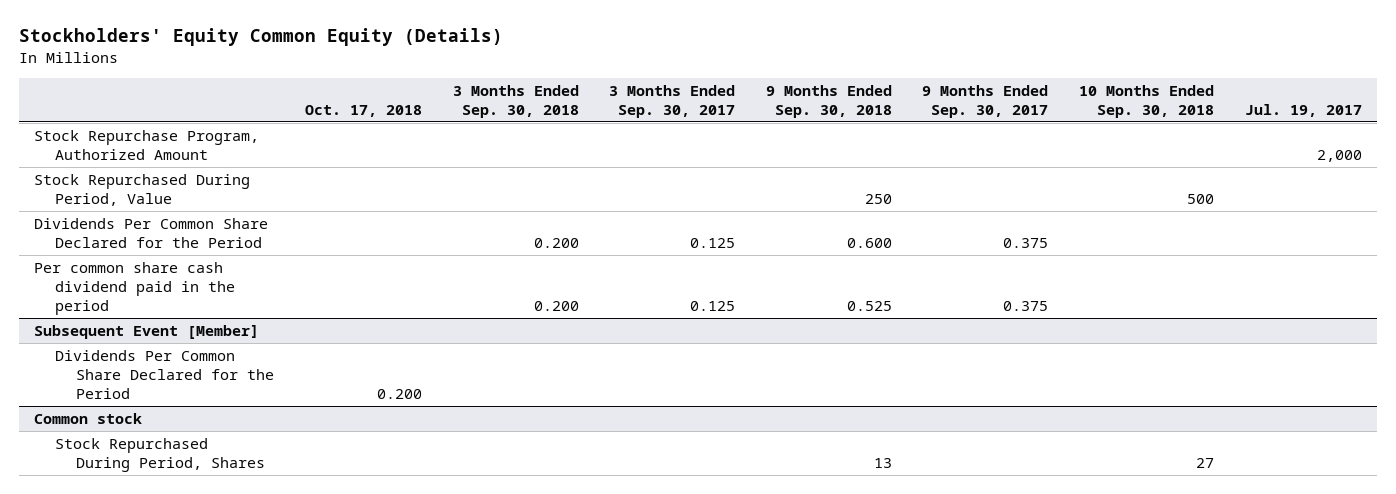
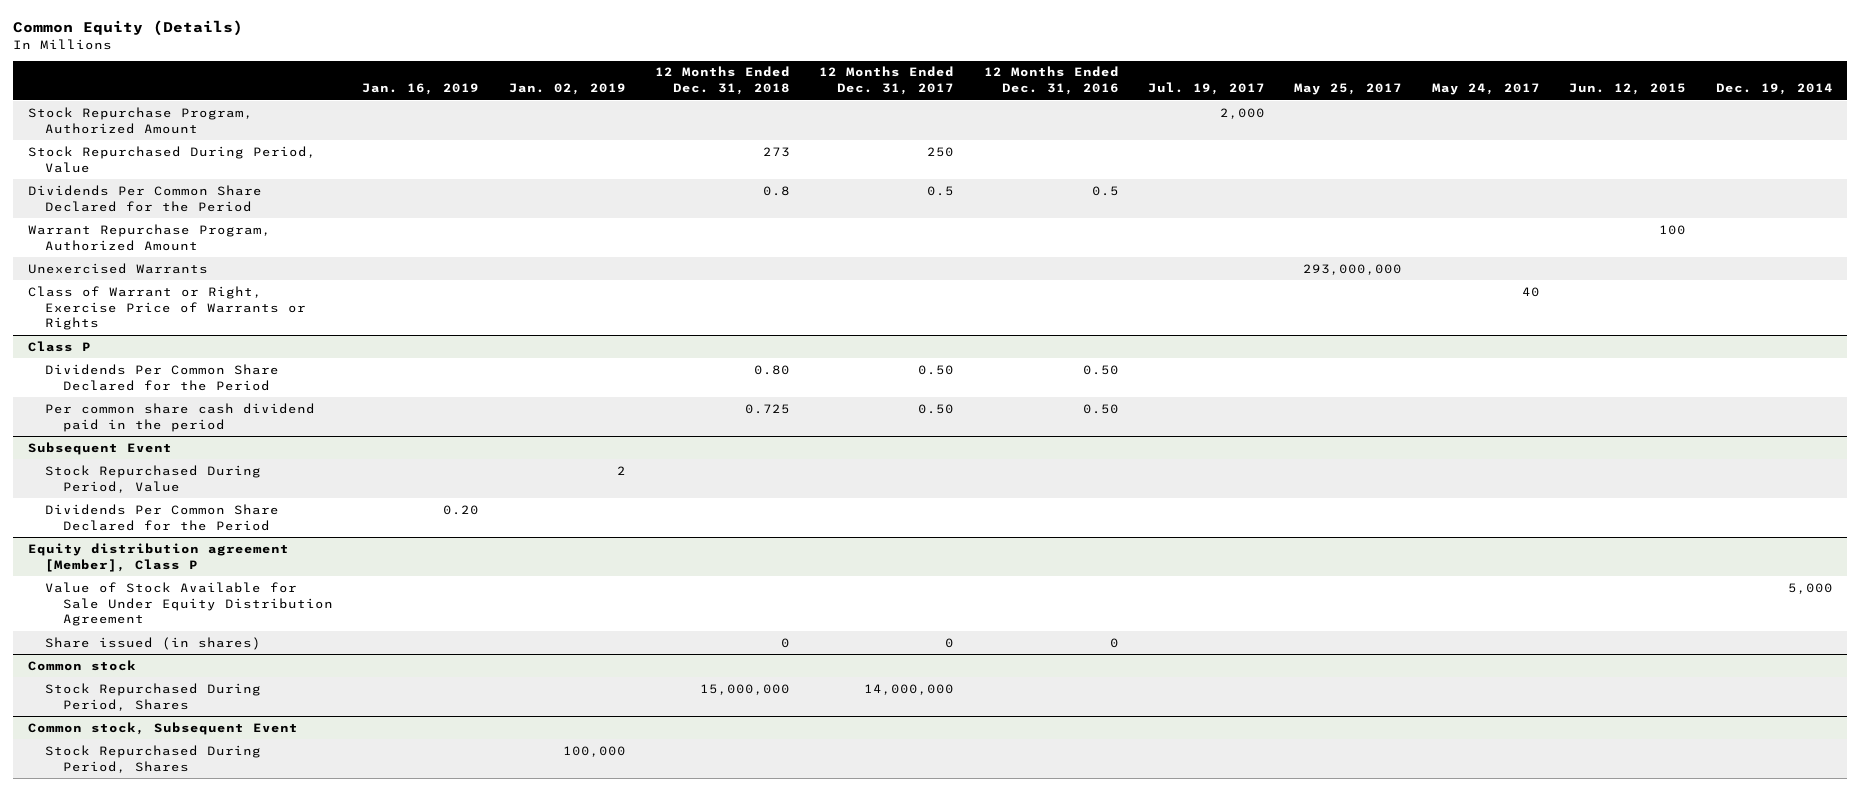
- Stockholders' Equity Common Equity (Details)
+ Common Equity (Details)
- | Oct. 17, 2018 | 3 Months Ended Sep. 30, 2018 | 3 Months Ended Sep. 30, 2017 | 9 Months Ended Sep. 30, 2018 | 9 Months Ended Sep. 30, 2017 | 10 Months Ended Sep. 30, 2018 | Jul. 19, 2017
+ | Jan. 16, 2019 | Jan. 02, 2019 | 12 Months Ended Dec. 31, 2018 | 12 Months Ended Dec. 31, 2017 | 12 Months Ended Dec. 31, 2016 | Jul. 19, 2017 | May 25, 2017 | May 24, 2017 | Jun. 12, 2015 | Dec. 19, 2014
- Per common share cash dividend paid in the period | | 0.200 | 0.125 | 0.525 | 0.375 | |
- Subsequent Event [Member]
+ Warrant Repurchase Program, Authorized Amount | | | | | | | | | 100 |
+ Unexercised Warrants | | | | | | | 293,000,000 | | |
+ Class of Warrant or Right, Exercise Price of Warrants or Rights | | | | | | | | 40 | |
+ Class P
+ Dividends Per Common Share Declared for the Period | | | 0.80 | 0.50 | 0.50 | | | | |
+ Per common share cash dividend paid in the period | | | 0.725 | 0.50 | 0.50 | | | | |
+ Subsequent Event
+ Stock Repurchased During Period, Value | | 2 | | | | | | | |
+ Equity distribution agreement [Member], Class P
+ Value of Stock Available for Sale Under Equity Distribution Agreement | | | | | | | | | | 5,000
+ Share issued (in shares) | | | 0 | 0 | 0 | | | | |
+ Common stock, Subsequent Event
+ Stock Repurchased During Period, Shares | | 100,000 | | | | | | | |

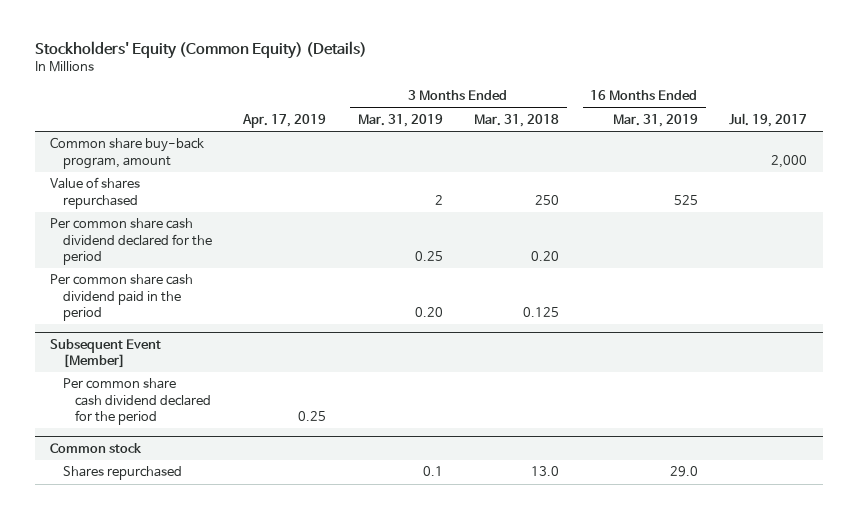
- Common Equity (Details)
+ Stockholders' Equity (Common Equity) (Details)
- | Jan. 16, 2019 | Jan. 02, 2019 | 12 Months Ended Dec. 31, 2018 | 12 Months Ended Dec. 31, 2017 | 12 Months Ended Dec. 31, 2016 | Jul. 19, 2017 | May 25, 2017 | May 24, 2017 | Jun. 12, 2015 | Dec. 19, 2014
+ | Apr. 17, 2019 | 3 Months Ended Mar. 31, 2019 | 3 Months Ended Mar. 31, 2018 | 16 Months Ended Mar. 31, 2019 | Jul. 19, 2017
- Stock Repurchase Program, Authorized Amount | | | | | | 2,000 | | | |
- Stock Repurchased During Period, Value | | | 273 | 250 | | | | | |
- Dividends Per Common Share Declared for the Period | | | 0.8 | 0.5 | 0.5 | | | | |
- Warrant Repurchase Program, Authorized Amount | | | | | | | | | 100 |
- Unexercised Warrants | | | | | | | 293,000,000 | | |
- Class of Warrant or Right, Exercise Price of Warrants or Rights | | | | | | | | 40 | |
- Class P
- Dividends Per Common Share Declared for the Period | | | 0.80 | 0.50 | 0.50 | | | | |
- Per common share cash dividend paid in the period | | | 0.725 | 0.50 | 0.50 | | | | |
- Subsequent Event
- Stock Repurchased During Period, Value | | 2 | | | | | | | |
- Dividends Per Common Share Declared for the Period | 0.20 | | | | | | | | |
- Equity distribution agreement [Member], Class P
- Value of Stock Available for Sale Under Equity Distribution Agreement | | | | | | | | | | 5,000
- Share issued (in shares) | | | 0 | 0 | 0 | | | | |
+ Common share buy-back program, amount | | | | | 2,000
+ Value of shares repurchased | | 2 | 250 | 525 |
+ Per common share cash dividend declared for the period | | 0.25 | 0.20 | |
+ Per common share cash dividend paid in the period | | 0.20 | 0.125 | |
+ Subsequent Event [Member]
+ Per common share cash dividend declared for the period | 0.25 | | | |
@ Common stock
- Stock Repurchased During Period, Shares | | | 15,000,000 | 14,000,000 | | | | | |
- Common stock, Subsequent Event
- Stock Repurchased During Period, Shares | | 100,000 | | | | | | | |
@ Common stock
+ Shares repurchased | | 0.1 | 13.0 | 29.0 |

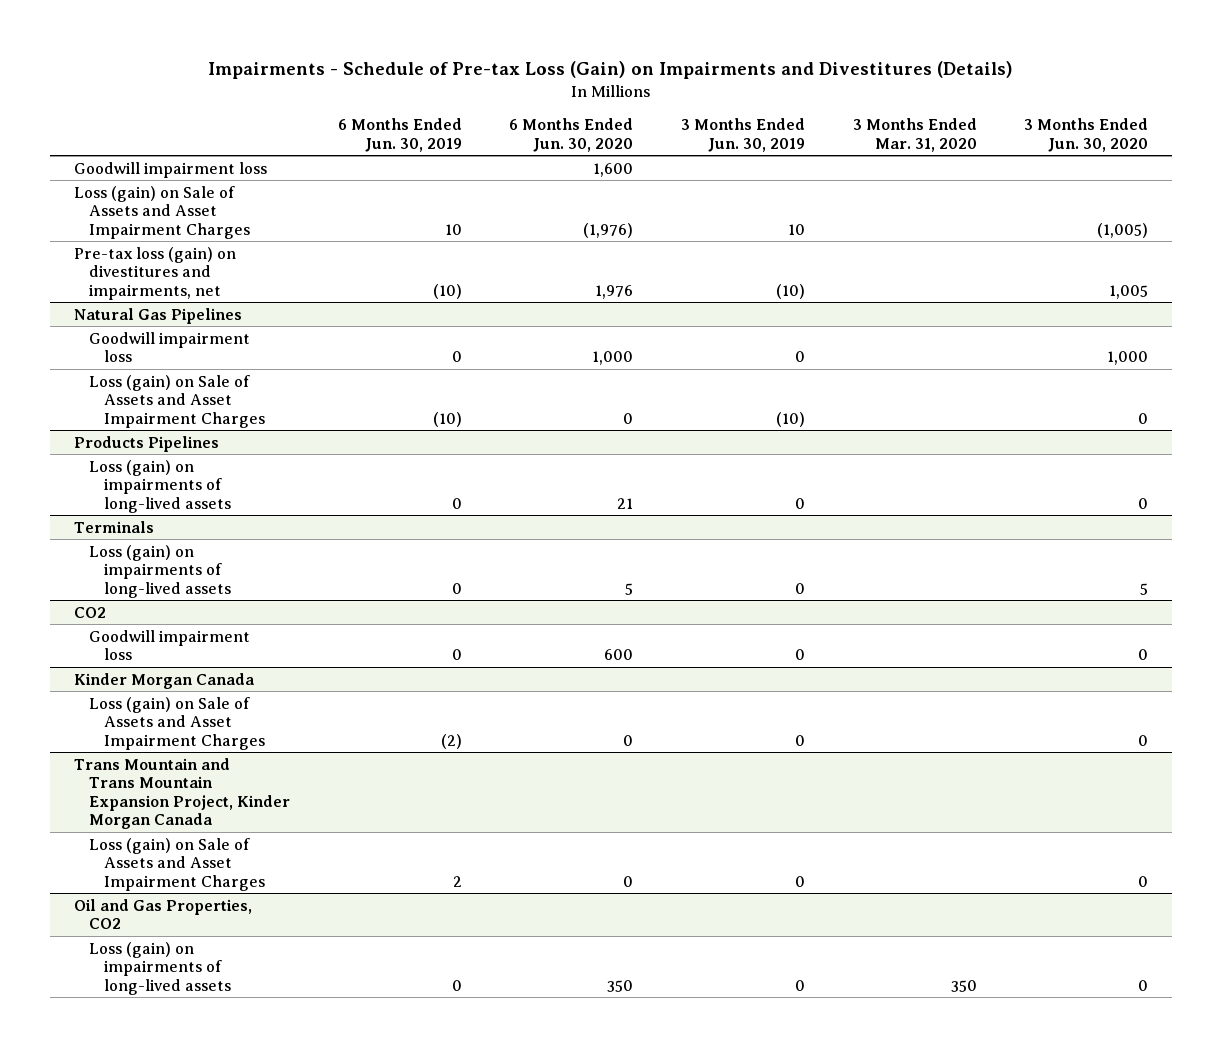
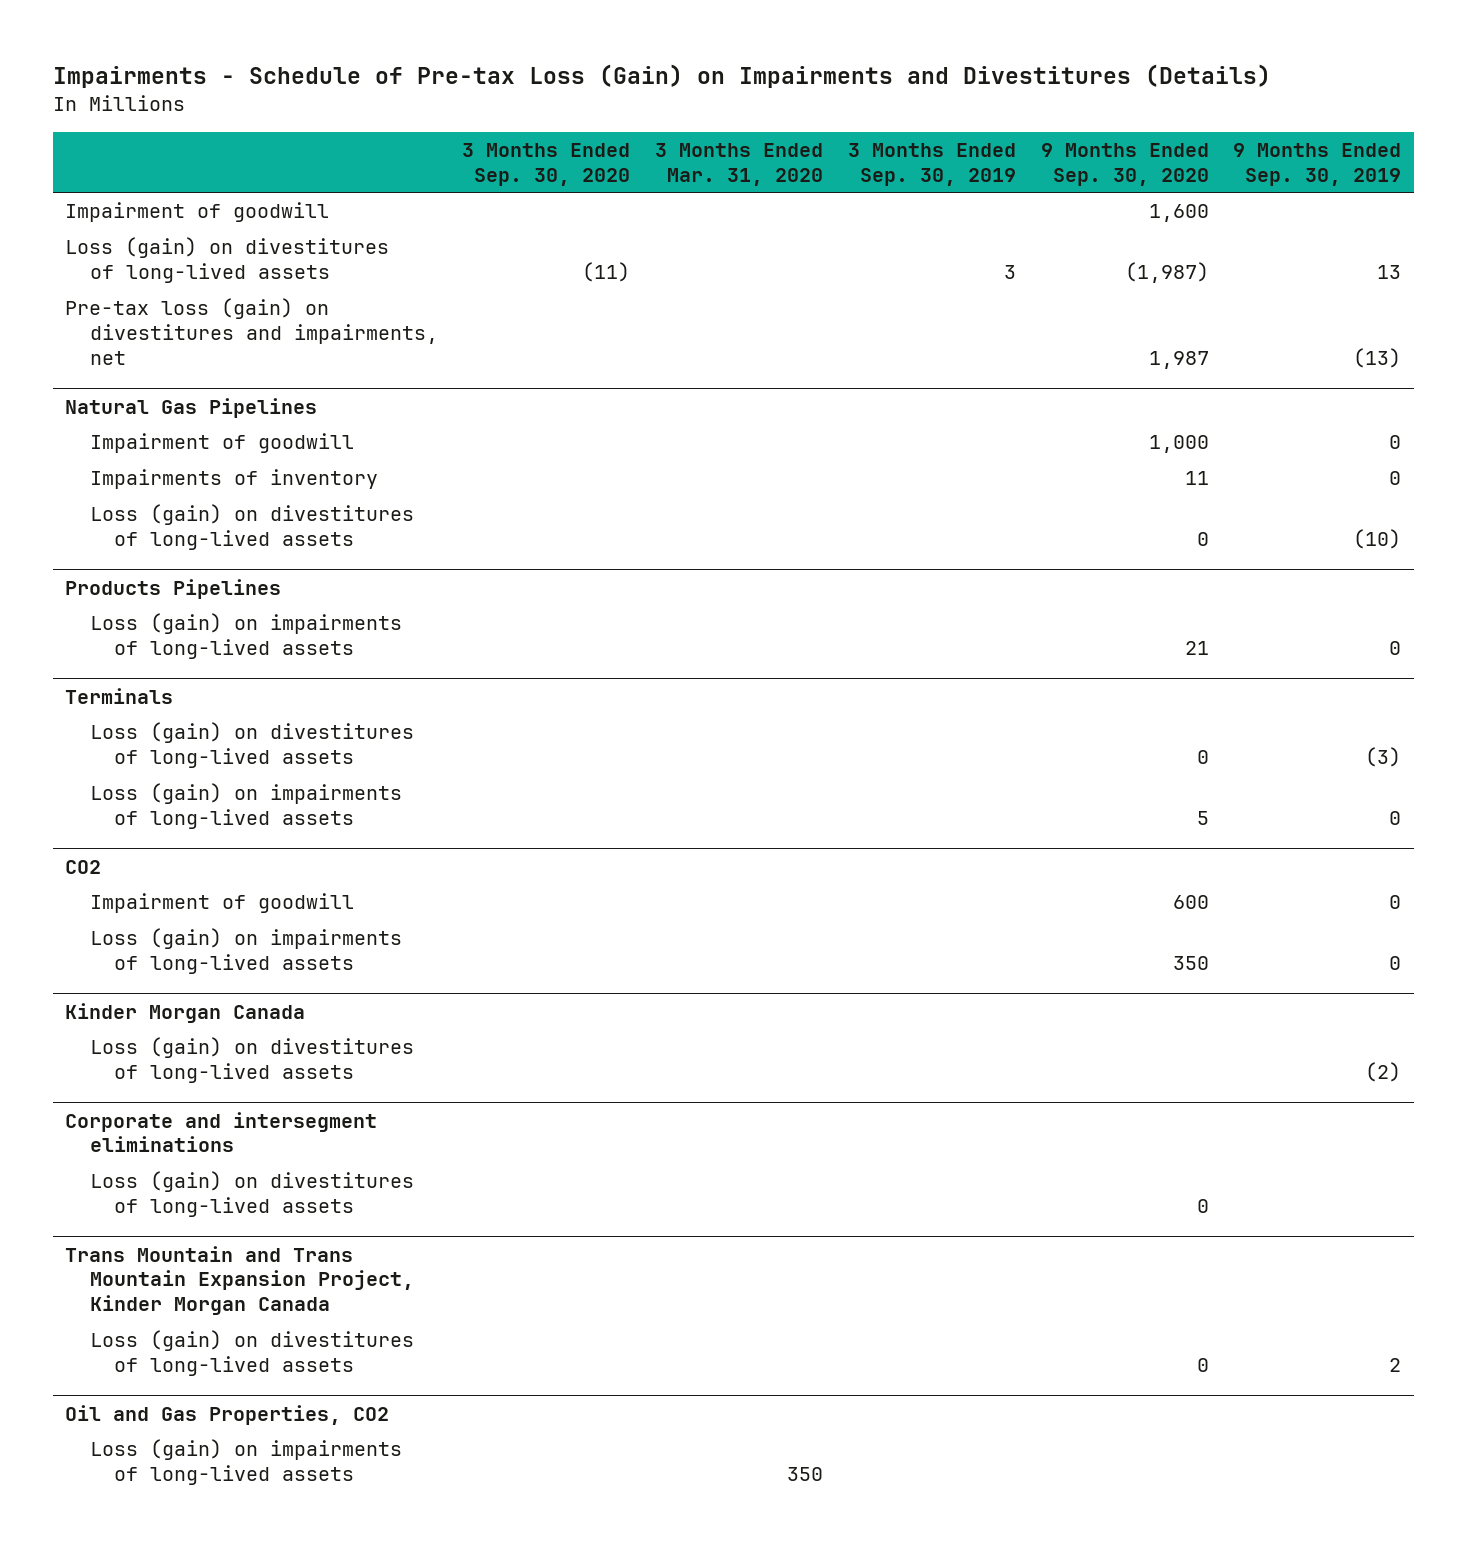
- | 6 Months Ended Jun. 30, 2019 | 6 Months Ended Jun. 30, 2020 | 3 Months Ended Jun. 30, 2019 | 3 Months Ended Mar. 31, 2020 | 3 Months Ended Jun. 30, 2020
+ | 3 Months Ended Sep. 30, 2020 | 3 Months Ended Mar. 31, 2020 | 3 Months Ended Sep. 30, 2019 | 9 Months Ended Sep. 30, 2020 | 9 Months Ended Sep. 30, 2019
- Goodwill impairment loss | | 1,600 | | |
- Loss (gain) on Sale of Assets and Asset Impairment Charges | 10 | (1,976) | 10 | | (1,005)
+ Impairment of goodwill | | | | 1,600 |
+ Loss (gain) on divestitures of long-lived assets | (11) | | 3 | (1,987) | 13
@ Natural Gas Pipelines
- Goodwill impairment loss | 0 | 1,000 | 0 | | 1,000
- Loss (gain) on Sale of Assets and Asset Impairment Charges | (10) | 0 | (10) | | 0
+ Impairment of goodwill | | | | 1,000 | 0
+ Impairments of inventory | | | | 11 | 0
+ Loss (gain) on divestitures of long-lived assets | | | | 0 | (10)
@ Terminals
+ Loss (gain) on divestitures of long-lived assets | | | | 0 | (3)
@ CO2
- Goodwill impairment loss | 0 | 600 | 0 | | 0
+ Impairment of goodwill | | | | 600 | 0
+ Loss (gain) on impairments of long-lived assets | | | | 350 | 0
@ Kinder Morgan Canada
- Loss (gain) on Sale of Assets and Asset Impairment Charges | (2) | 0 | 0 | | 0
+ Loss (gain) on divestitures of long-lived assets | | | | | (2)
+ Corporate and intersegment eliminations
+ Loss (gain) on divestitures of long-lived assets | | | | 0 |
@ Trans Mountain and Trans Mountain Expansion Project, Kinder Morgan Canada
- Loss (gain) on Sale of Assets and Asset Impairment Charges | 2 | 0 | 0 | | 0
+ Loss (gain) on divestitures of long-lived assets | | | | 0 | 2

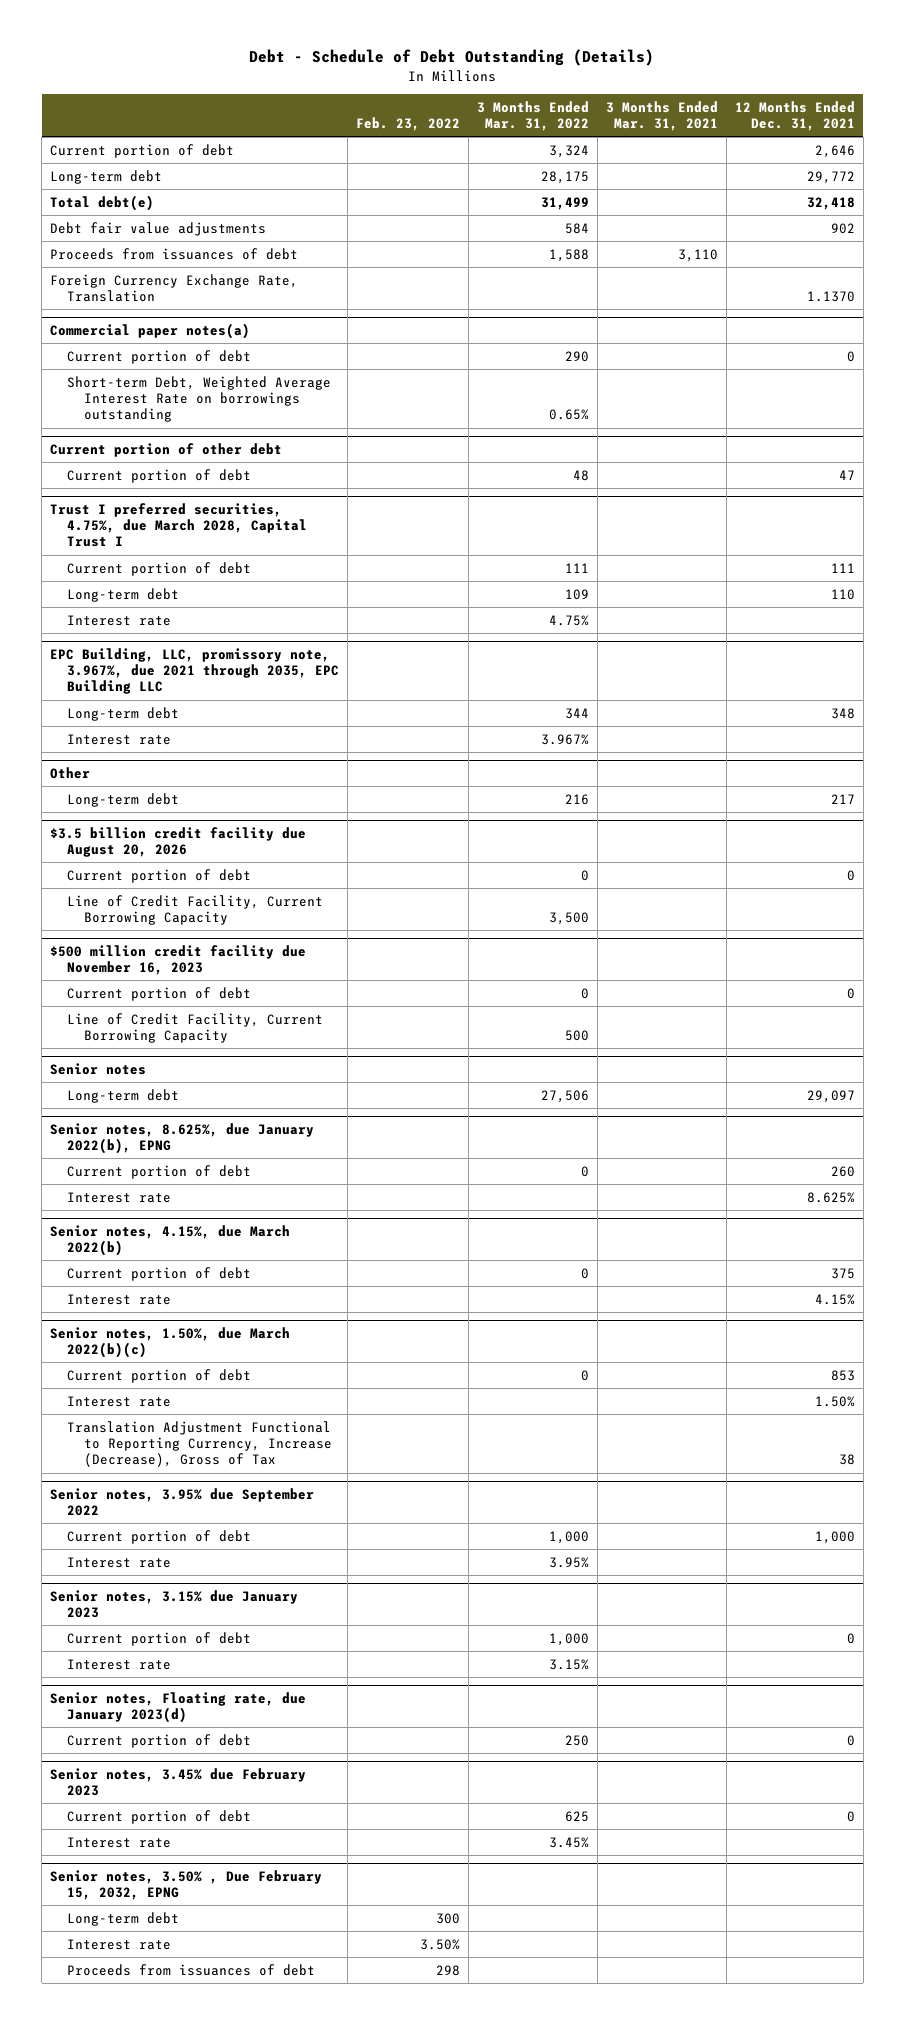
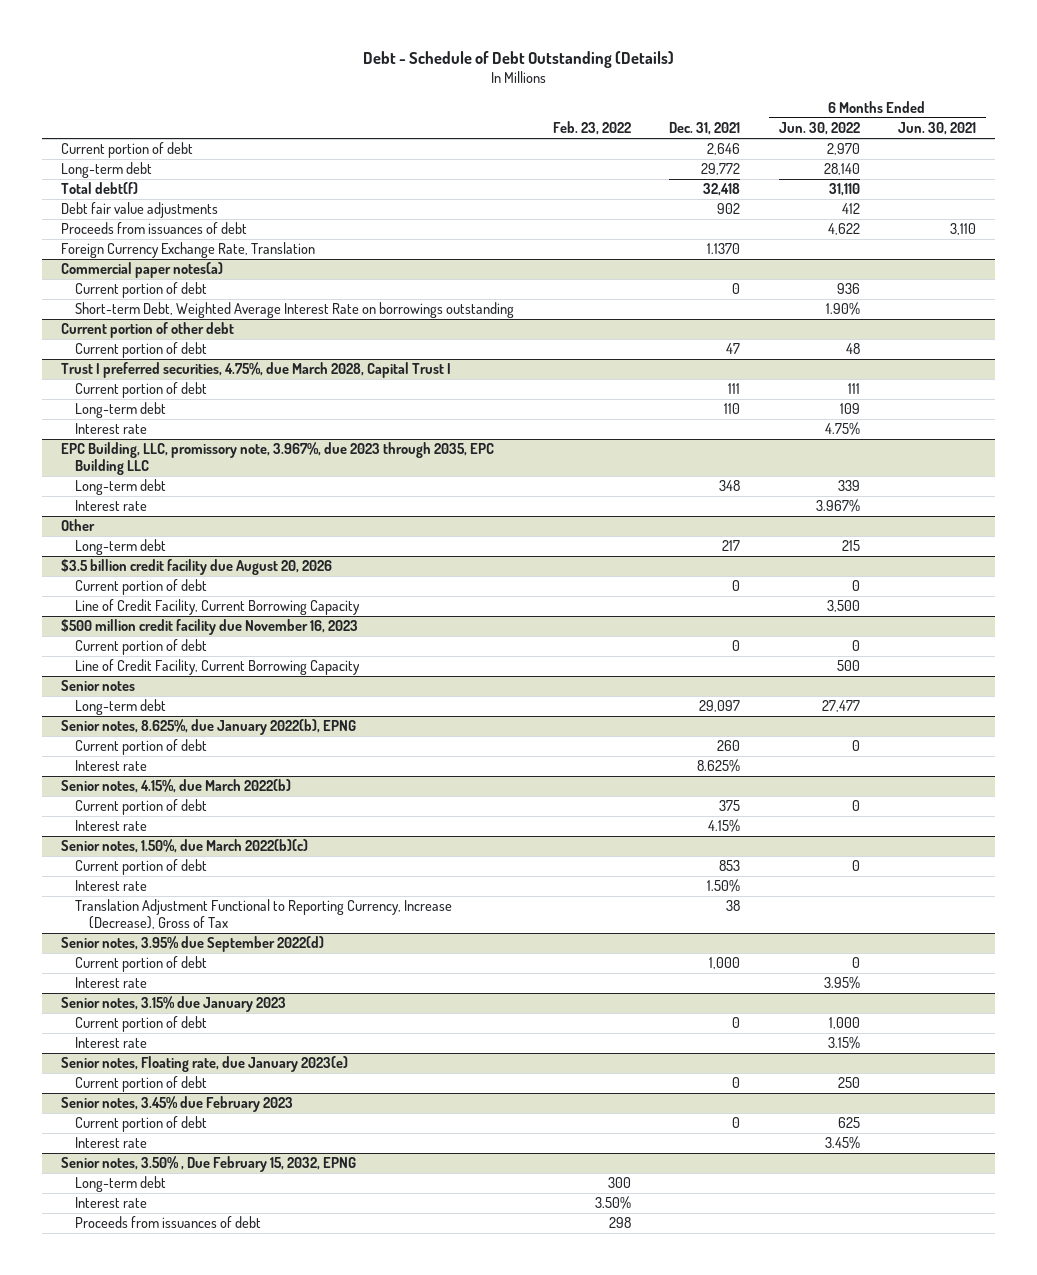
- | Feb. 23, 2022 | 3 Months Ended Mar. 31, 2022 | 3 Months Ended Mar. 31, 2021 | 12 Months Ended Dec. 31, 2021
+ | Feb. 23, 2022 | Dec. 31, 2021 | 6 Months Ended Jun. 30, 2022 | 6 Months Ended Jun. 30, 2021
- Total debt(e) | | 31,499 | | 32,418
+ Total debt(f) | | 32,418 | 31,110 |
- EPC Building, LLC, promissory note, 3.967%, due 2021 through 2035, EPC Building LLC
+ EPC Building, LLC, promissory note, 3.967%, due 2023 through 2035, EPC Building LLC
- Senior notes, 3.95% due September 2022
+ Senior notes, 3.95% due September 2022(d)
- Senior notes, Floating rate, due January 2023(d)
+ Senior notes, Floating rate, due January 2023(e)

